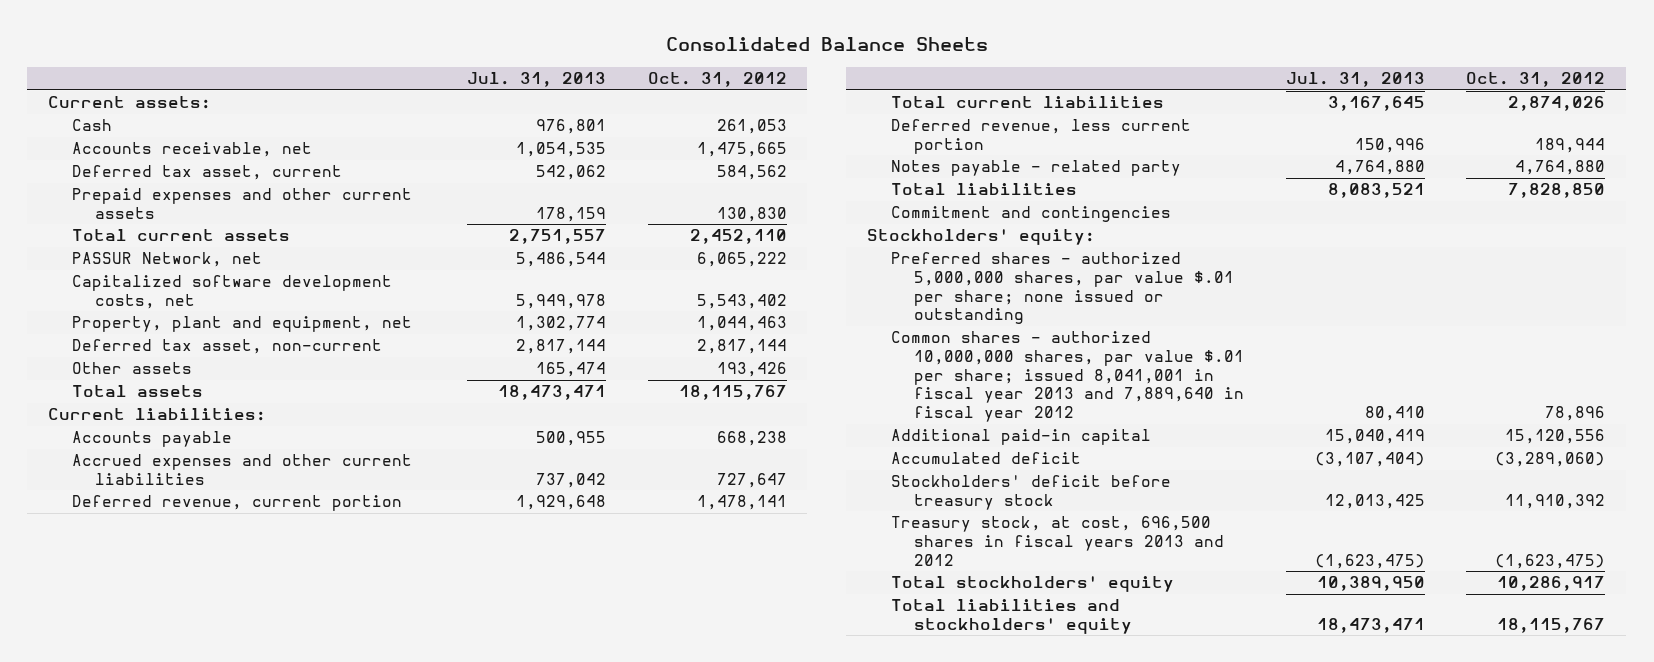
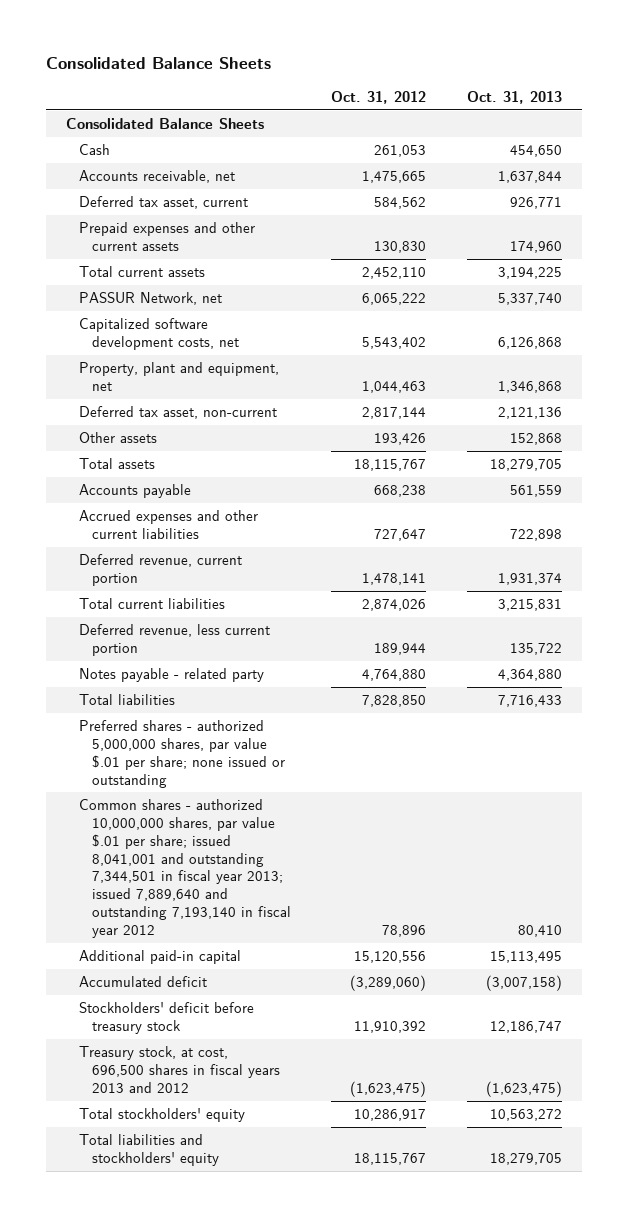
- | Jul. 31, 2013 | Oct. 31, 2012
+ | Oct. 31, 2012 | Oct. 31, 2013
- Current assets:
+ Consolidated Balance Sheets
- Current liabilities:
- Commitment and contingencies
- Stockholders' equity:
- Common shares - authorized 10,000,000 shares, par value $.01 per share; issued 8,041,001 in fiscal year 2013 and 7,889,640 in fiscal year 2012 | 80,410 | 78,896
+ Common shares - authorized 10,000,000 shares, par value $.01 per share; issued 8,041,001 and outstanding 7,344,501 in fiscal year 2013; issued 7,889,640 and outstanding 7,193,140 in fiscal year 2012 | 78,896 | 80,410

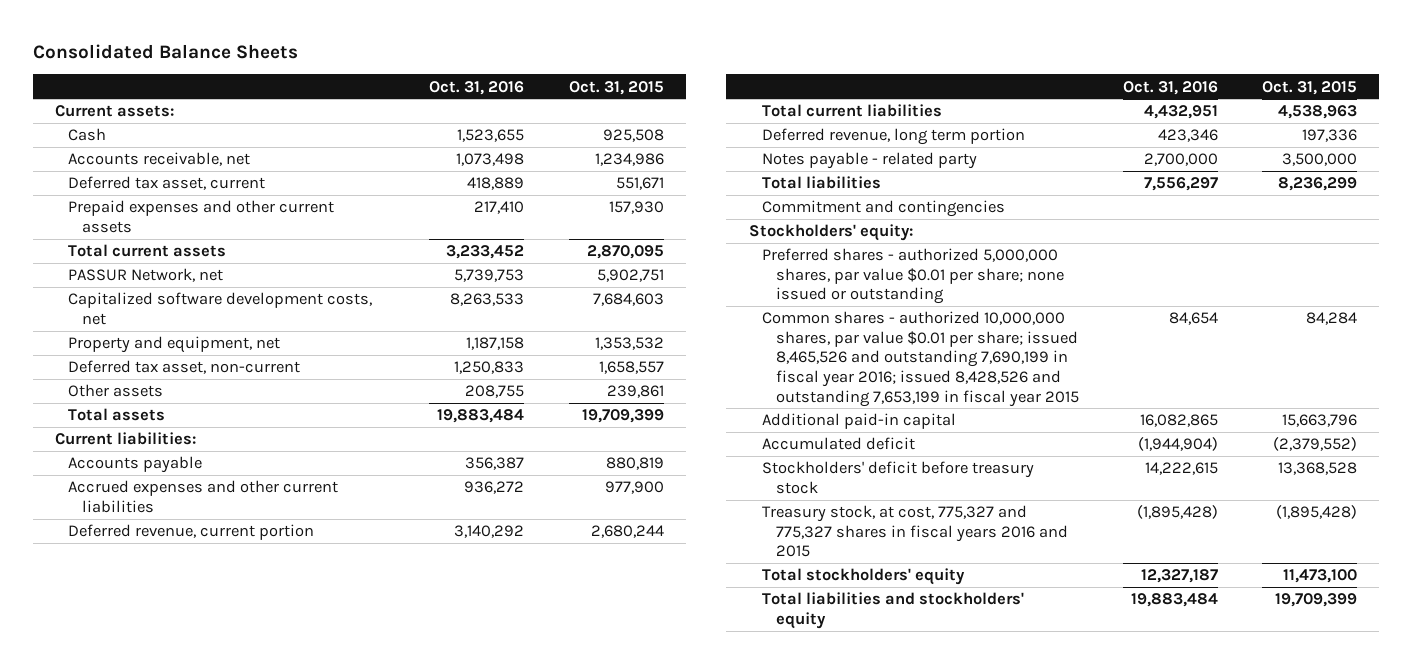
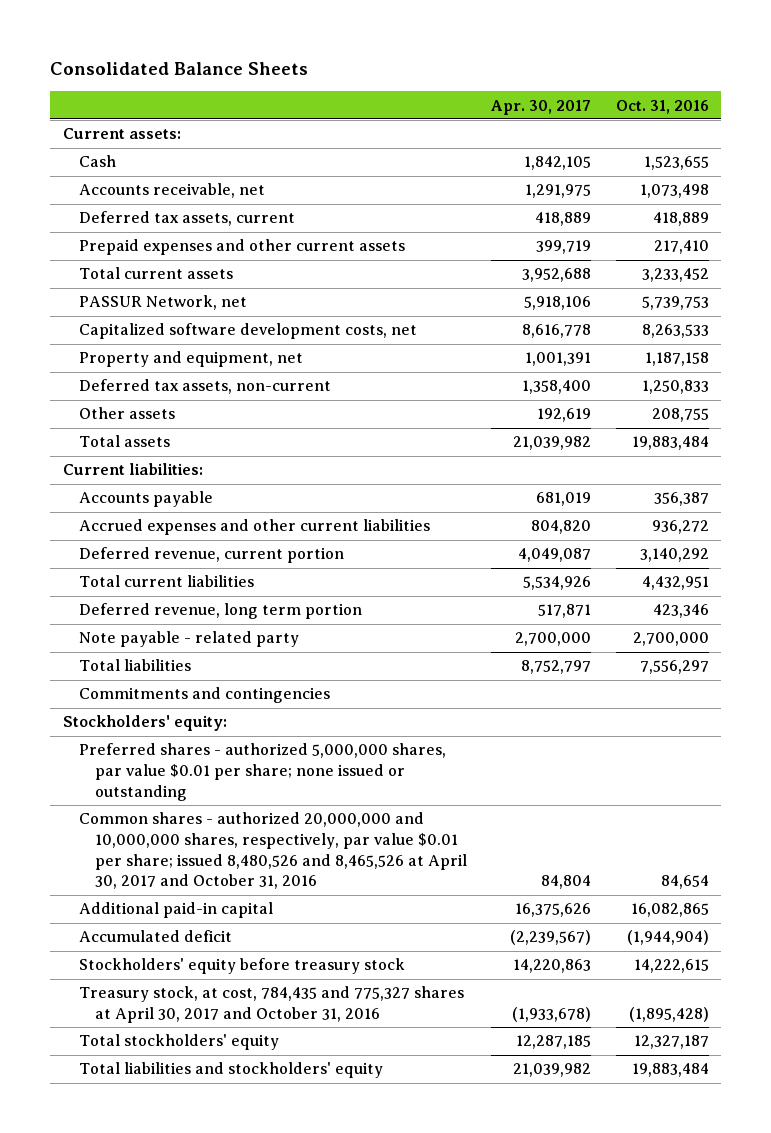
- | Oct. 31, 2016 | Oct. 31, 2015
+ | Apr. 30, 2017 | Oct. 31, 2016
- Deferred tax asset, current | 418,889 | 551,671
+ Deferred tax assets, current | 418,889 | 418,889
- Deferred tax asset, non-current | 1,250,833 | 1,658,557
+ Deferred tax assets, non-current | 1,358,400 | 1,250,833
- Notes payable - related party | 2,700,000 | 3,500,000
+ Note payable - related party | 2,700,000 | 2,700,000
- Commitment and contingencies
+ Commitments and contingencies
- Common shares - authorized 10,000,000 shares, par value $0.01 per share; issued 8,465,526 and outstanding 7,690,199 in fiscal year 2016; issued 8,428,526 and outstanding 7,653,199 in fiscal year 2015 | 84,654 | 84,284
+ Common shares - authorized 20,000,000 and 10,000,000 shares, respectively, par value $0.01 per share; issued 8,480,526 and 8,465,526 at April 30, 2017 and October 31, 2016 | 84,804 | 84,654
- Stockholders' deficit before treasury stock | 14,222,615 | 13,368,528
- Treasury stock, at cost, 775,327 and 775,327 shares in fiscal years 2016 and 2015 | (1,895,428) | (1,895,428)
+ Stockholders' equity before treasury stock | 14,220,863 | 14,222,615
+ Treasury stock, at cost, 784,435 and 775,327 shares at April 30, 2017 and October 31, 2016 | (1,933,678) | (1,895,428)

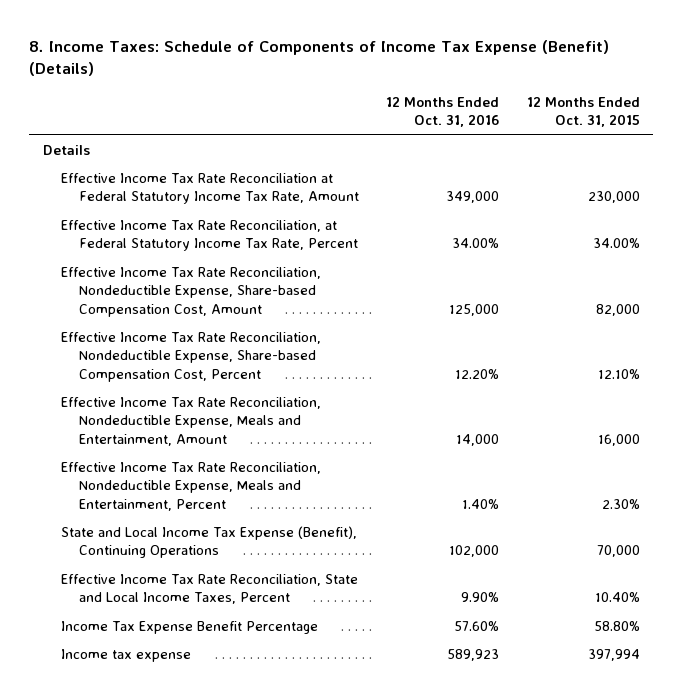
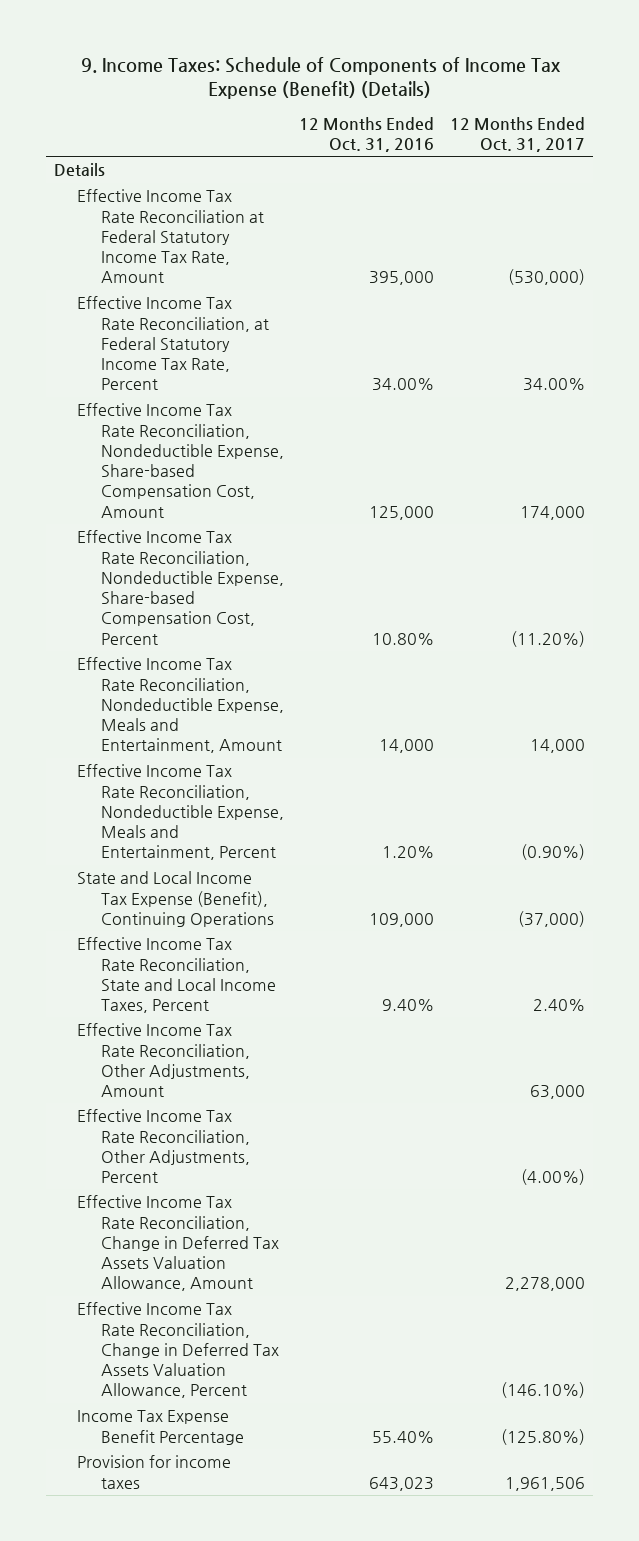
- 8. Income Taxes: Schedule of Components of Income Tax Expense (Benefit) (Details)
+ 9. Income Taxes: Schedule of Components of Income Tax Expense (Benefit) (Details)
- | 12 Months Ended Oct. 31, 2016 | 12 Months Ended Oct. 31, 2015
+ | 12 Months Ended Oct. 31, 2016 | 12 Months Ended Oct. 31, 2017
- Effective Income Tax Rate Reconciliation at Federal Statutory Income Tax Rate, Amount | 349,000 | 230,000
+ Effective Income Tax Rate Reconciliation at Federal Statutory Income Tax Rate, Amount | 395,000 | (530,000)
- Effective Income Tax Rate Reconciliation, Nondeductible Expense, Share-based Compensation Cost, Percent | 12.20% | 12.10%
+ Effective Income Tax Rate Reconciliation, Nondeductible Expense, Share-based Compensation Cost, Percent | 10.80% | (11.20%)
- Effective Income Tax Rate Reconciliation, Nondeductible Expense, Meals and Entertainment, Percent | 1.40% | 2.30%
- State and Local Income Tax Expense (Benefit), Continuing Operations | 102,000 | 70,000
- Effective Income Tax Rate Reconciliation, State and Local Income Taxes, Percent | 9.90% | 10.40%
- Income Tax Expense Benefit Percentage | 57.60% | 58.80%
- Income tax expense | 589,923 | 397,994
+ Effective Income Tax Rate Reconciliation, Nondeductible Expense, Meals and Entertainment, Percent | 1.20% | (0.90%)
+ State and Local Income Tax Expense (Benefit), Continuing Operations | 109,000 | (37,000)
+ Effective Income Tax Rate Reconciliation, State and Local Income Taxes, Percent | 9.40% | 2.40%
+ Effective Income Tax Rate Reconciliation, Other Adjustments, Amount | | 63,000
+ Effective Income Tax Rate Reconciliation, Other Adjustments, Percent | | (4.00%)
+ Effective Income Tax Rate Reconciliation, Change in Deferred Tax Assets Valuation Allowance, Amount | | 2,278,000
+ Effective Income Tax Rate Reconciliation, Change in Deferred Tax Assets Valuation Allowance, Percent | | (146.10%)
+ Income Tax Expense Benefit Percentage | 55.40% | (125.80%)
+ Provision for income taxes | 643,023 | 1,961,506

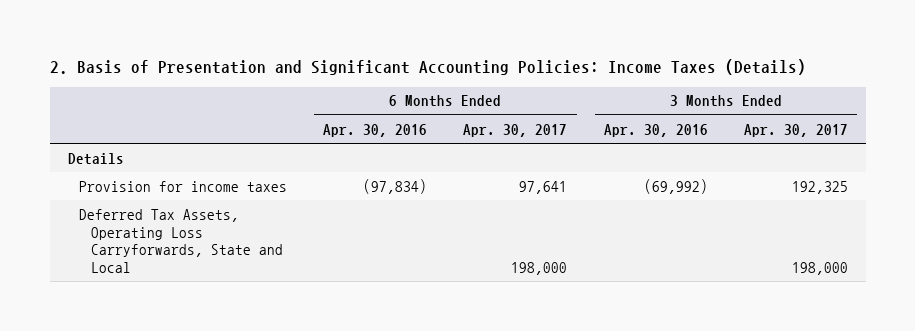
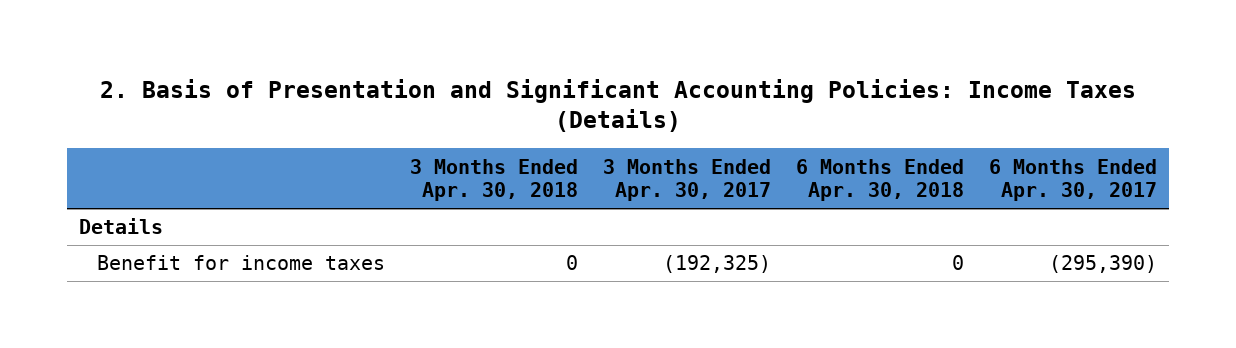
- | 6 Months Ended Apr. 30, 2016 | 6 Months Ended Apr. 30, 2017 | 3 Months Ended Apr. 30, 2016 | 3 Months Ended Apr. 30, 2017
+ | 3 Months Ended Apr. 30, 2018 | 3 Months Ended Apr. 30, 2017 | 6 Months Ended Apr. 30, 2018 | 6 Months Ended Apr. 30, 2017
- Provision for income taxes | (97,834) | 97,641 | (69,992) | 192,325
- Deferred Tax Assets, Operating Loss Carryforwards, State and Local | | 198,000 | | 198,000
+ Benefit for income taxes | 0 | (192,325) | 0 | (295,390)

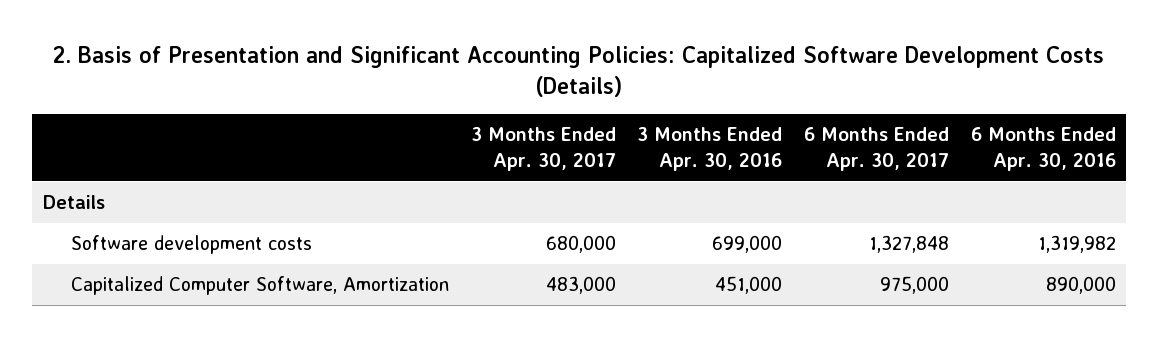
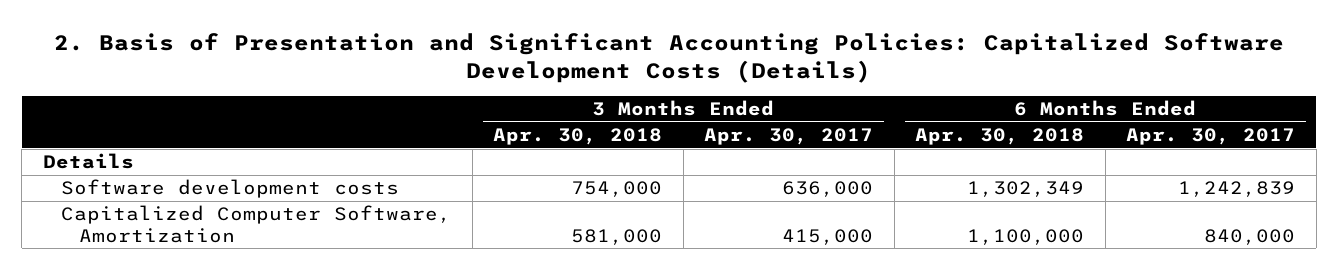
- | 3 Months Ended Apr. 30, 2017 | 3 Months Ended Apr. 30, 2016 | 6 Months Ended Apr. 30, 2017 | 6 Months Ended Apr. 30, 2016
+ | 3 Months Ended Apr. 30, 2018 | 3 Months Ended Apr. 30, 2017 | 6 Months Ended Apr. 30, 2018 | 6 Months Ended Apr. 30, 2017
- Software development costs | 680,000 | 699,000 | 1,327,848 | 1,319,982
- Capitalized Computer Software, Amortization | 483,000 | 451,000 | 975,000 | 890,000
+ Software development costs | 754,000 | 636,000 | 1,302,349 | 1,242,839
+ Capitalized Computer Software, Amortization | 581,000 | 415,000 | 1,100,000 | 840,000

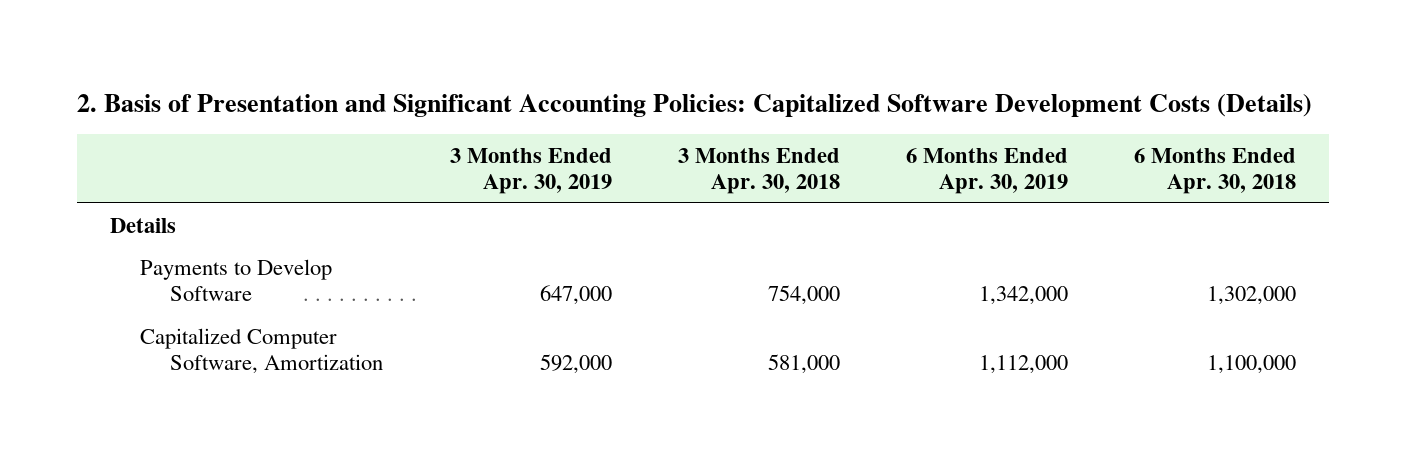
- | 3 Months Ended Apr. 30, 2018 | 3 Months Ended Apr. 30, 2017 | 6 Months Ended Apr. 30, 2018 | 6 Months Ended Apr. 30, 2017
+ | 3 Months Ended Apr. 30, 2019 | 3 Months Ended Apr. 30, 2018 | 6 Months Ended Apr. 30, 2019 | 6 Months Ended Apr. 30, 2018
- Software development costs | 754,000 | 636,000 | 1,302,349 | 1,242,839
+ Payments to Develop Software | 647,000 | 754,000 | 1,342,000 | 1,302,000

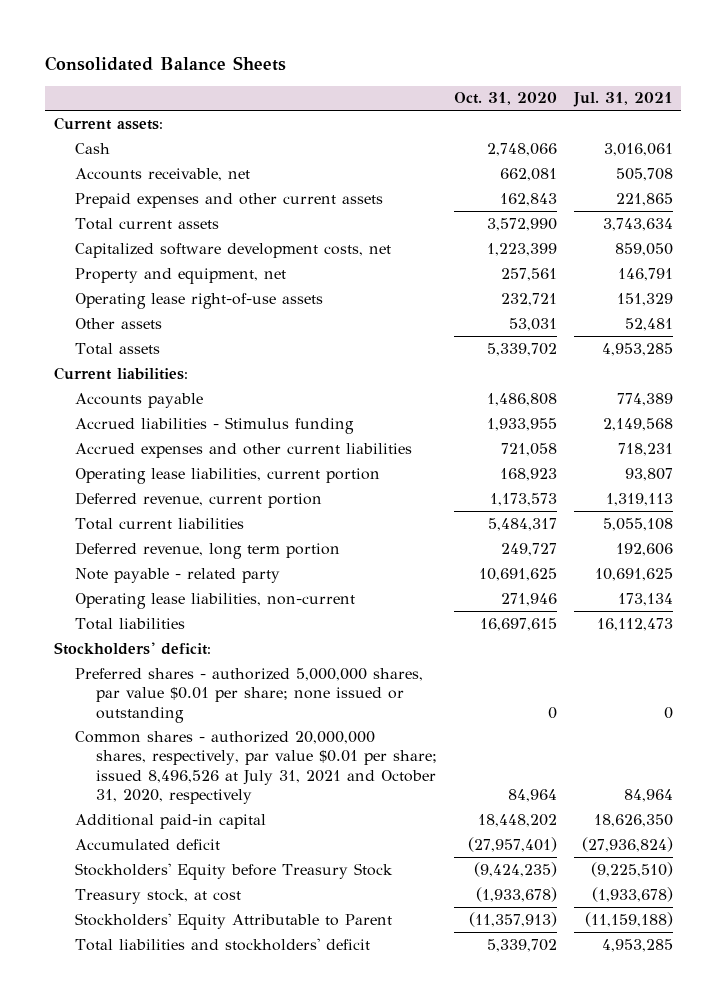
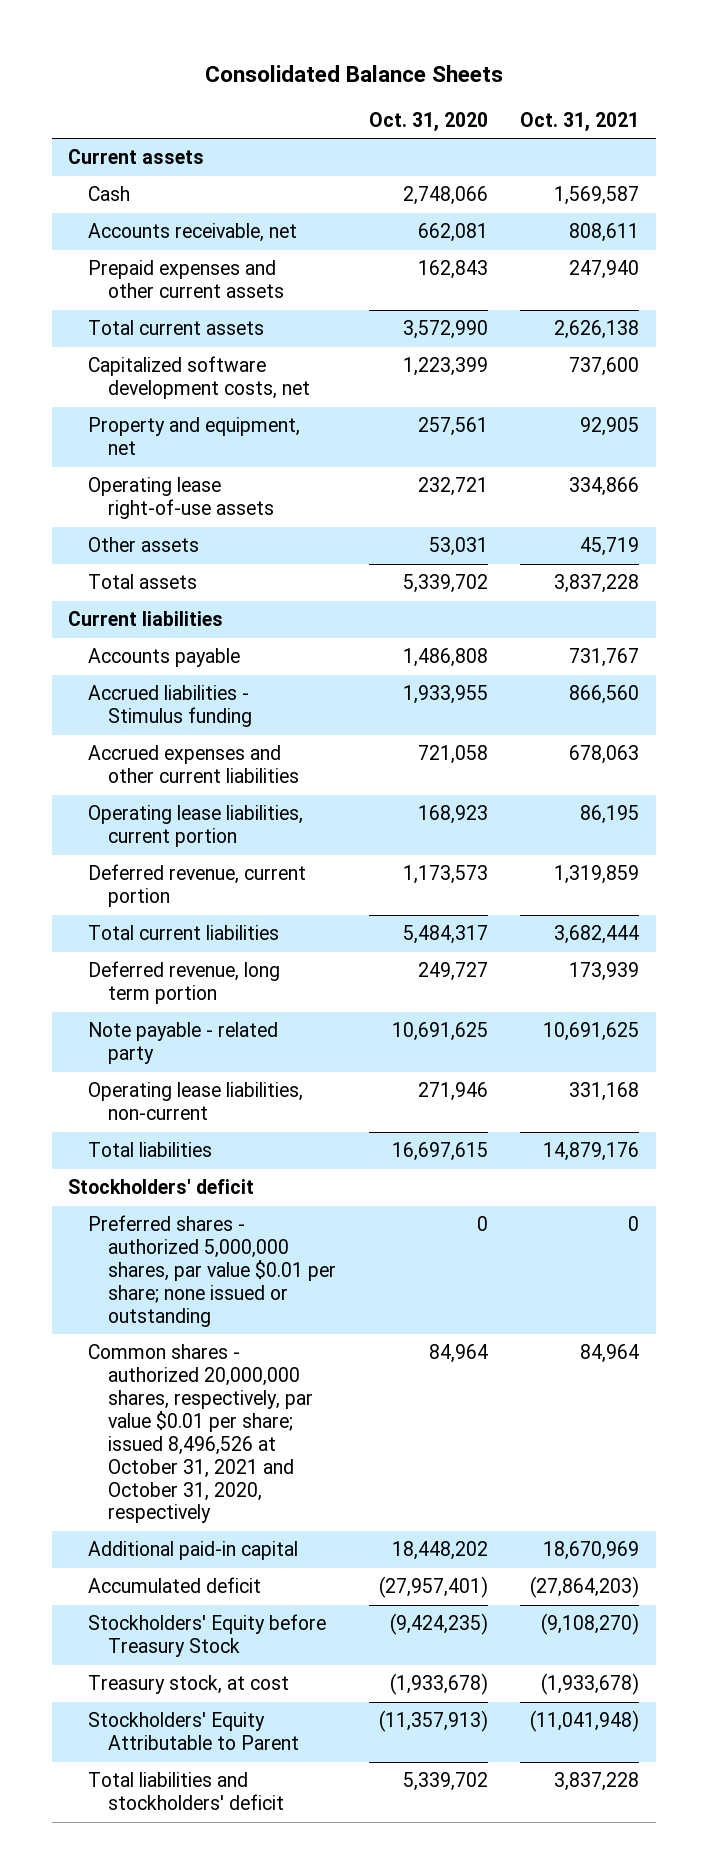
- | Oct. 31, 2020 | Jul. 31, 2021
+ | Oct. 31, 2020 | Oct. 31, 2021
- Current assets:
+ Current assets
- Current liabilities:
+ Current liabilities
- Stockholders' deficit:
+ Stockholders' deficit
- Common shares - authorized 20,000,000 shares, respectively, par value $0.01 per share; issued 8,496,526 at July 31, 2021 and October 31, 2020, respectively | 84,964 | 84,964
+ Common shares - authorized 20,000,000 shares, respectively, par value $0.01 per share; issued 8,496,526 at October 31, 2021 and October 31, 2020, respectively | 84,964 | 84,964

